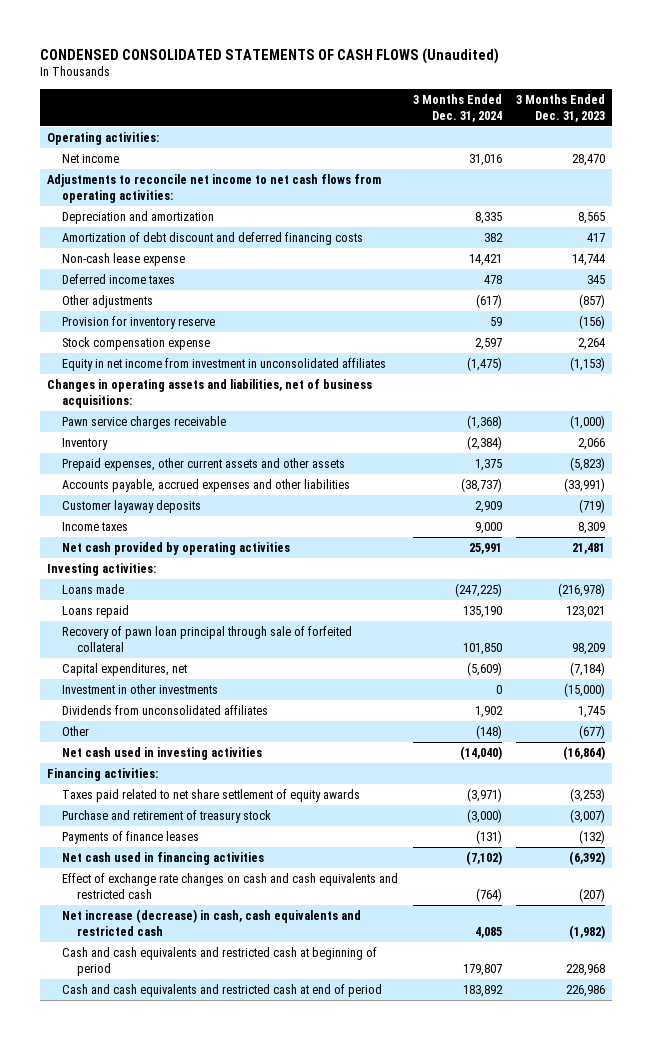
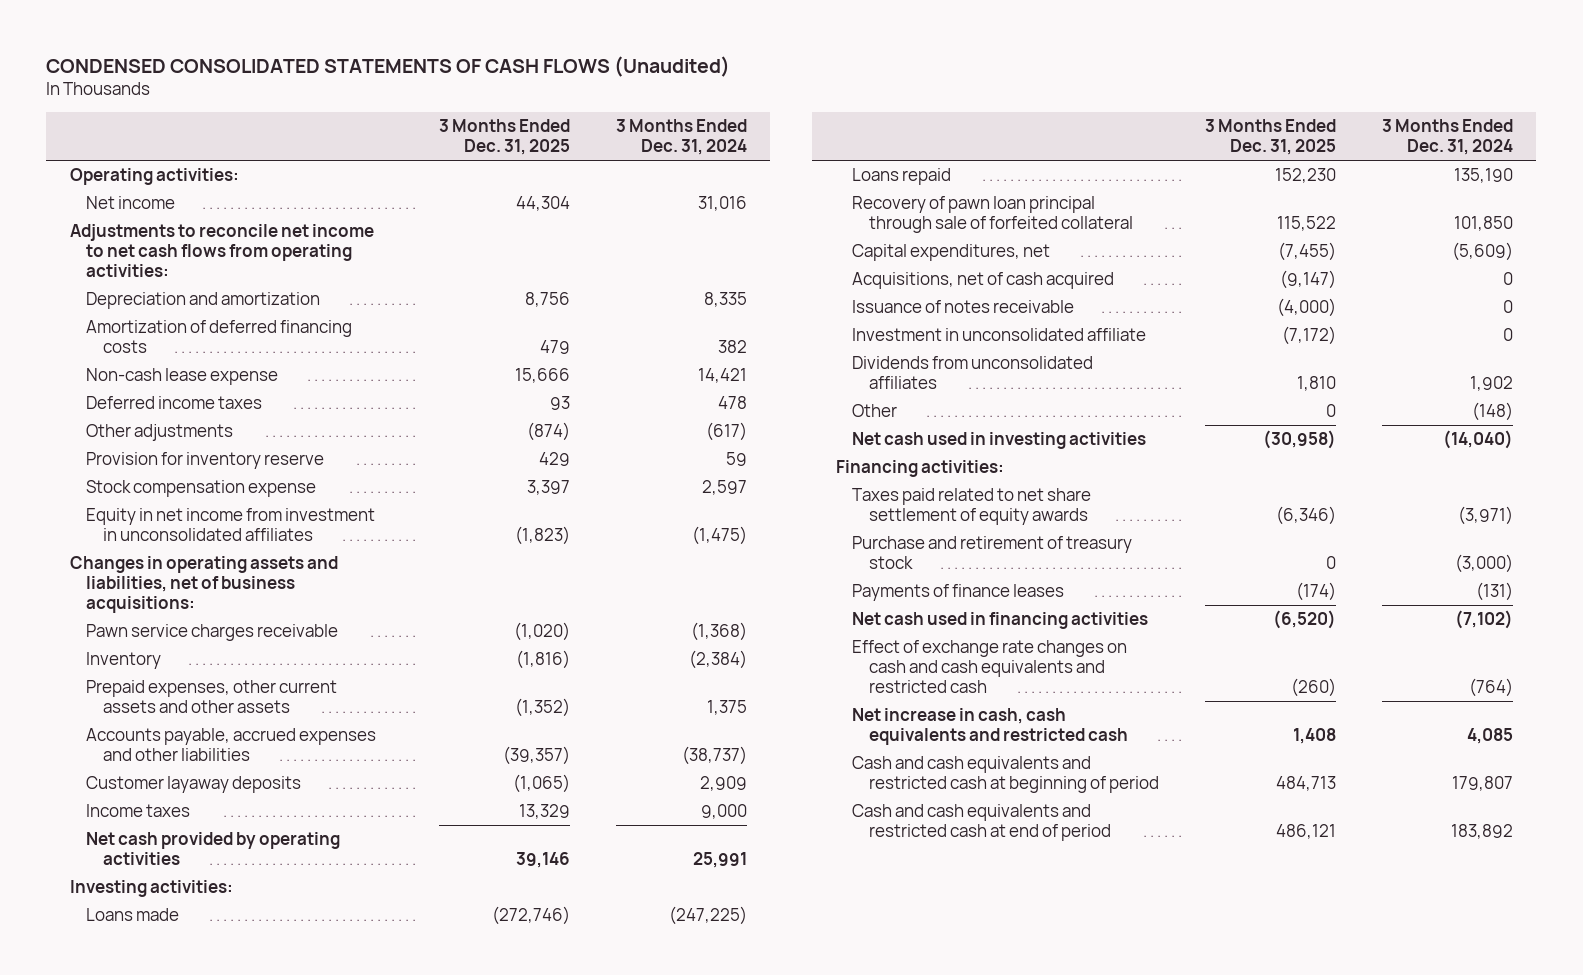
- | 3 Months Ended Dec. 31, 2024 | 3 Months Ended Dec. 31, 2023
+ | 3 Months Ended Dec. 31, 2025 | 3 Months Ended Dec. 31, 2024
- Amortization of debt discount and deferred financing costs | 382 | 417
+ Amortization of deferred financing costs | 479 | 382
- Investment in other investments | 0 | (15,000)
+ Acquisitions, net of cash acquired | (9,147) | 0
+ Issuance of notes receivable | (4,000) | 0
+ Investment in unconsolidated affiliate | (7,172) | 0
- Net increase (decrease) in cash, cash equivalents and restricted cash | 4,085 | (1,982)
+ Net increase in cash, cash equivalents and restricted cash | 1,408 | 4,085

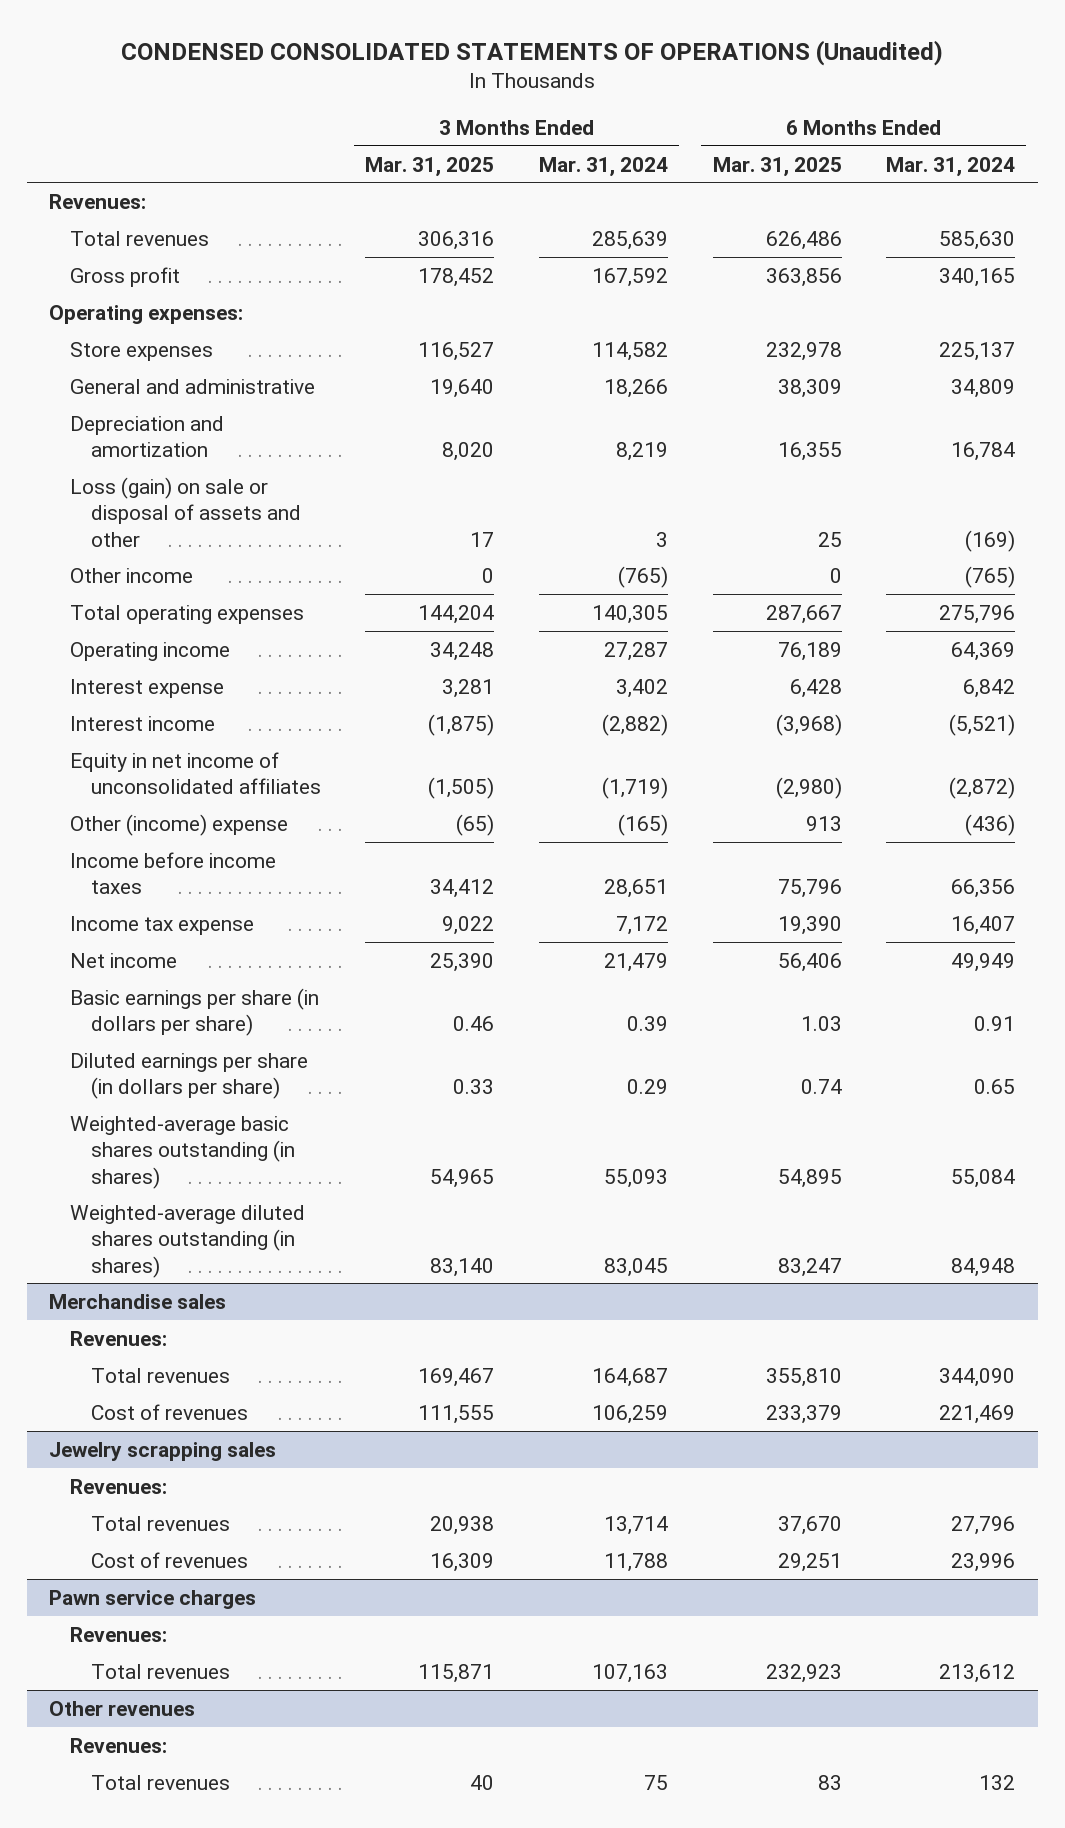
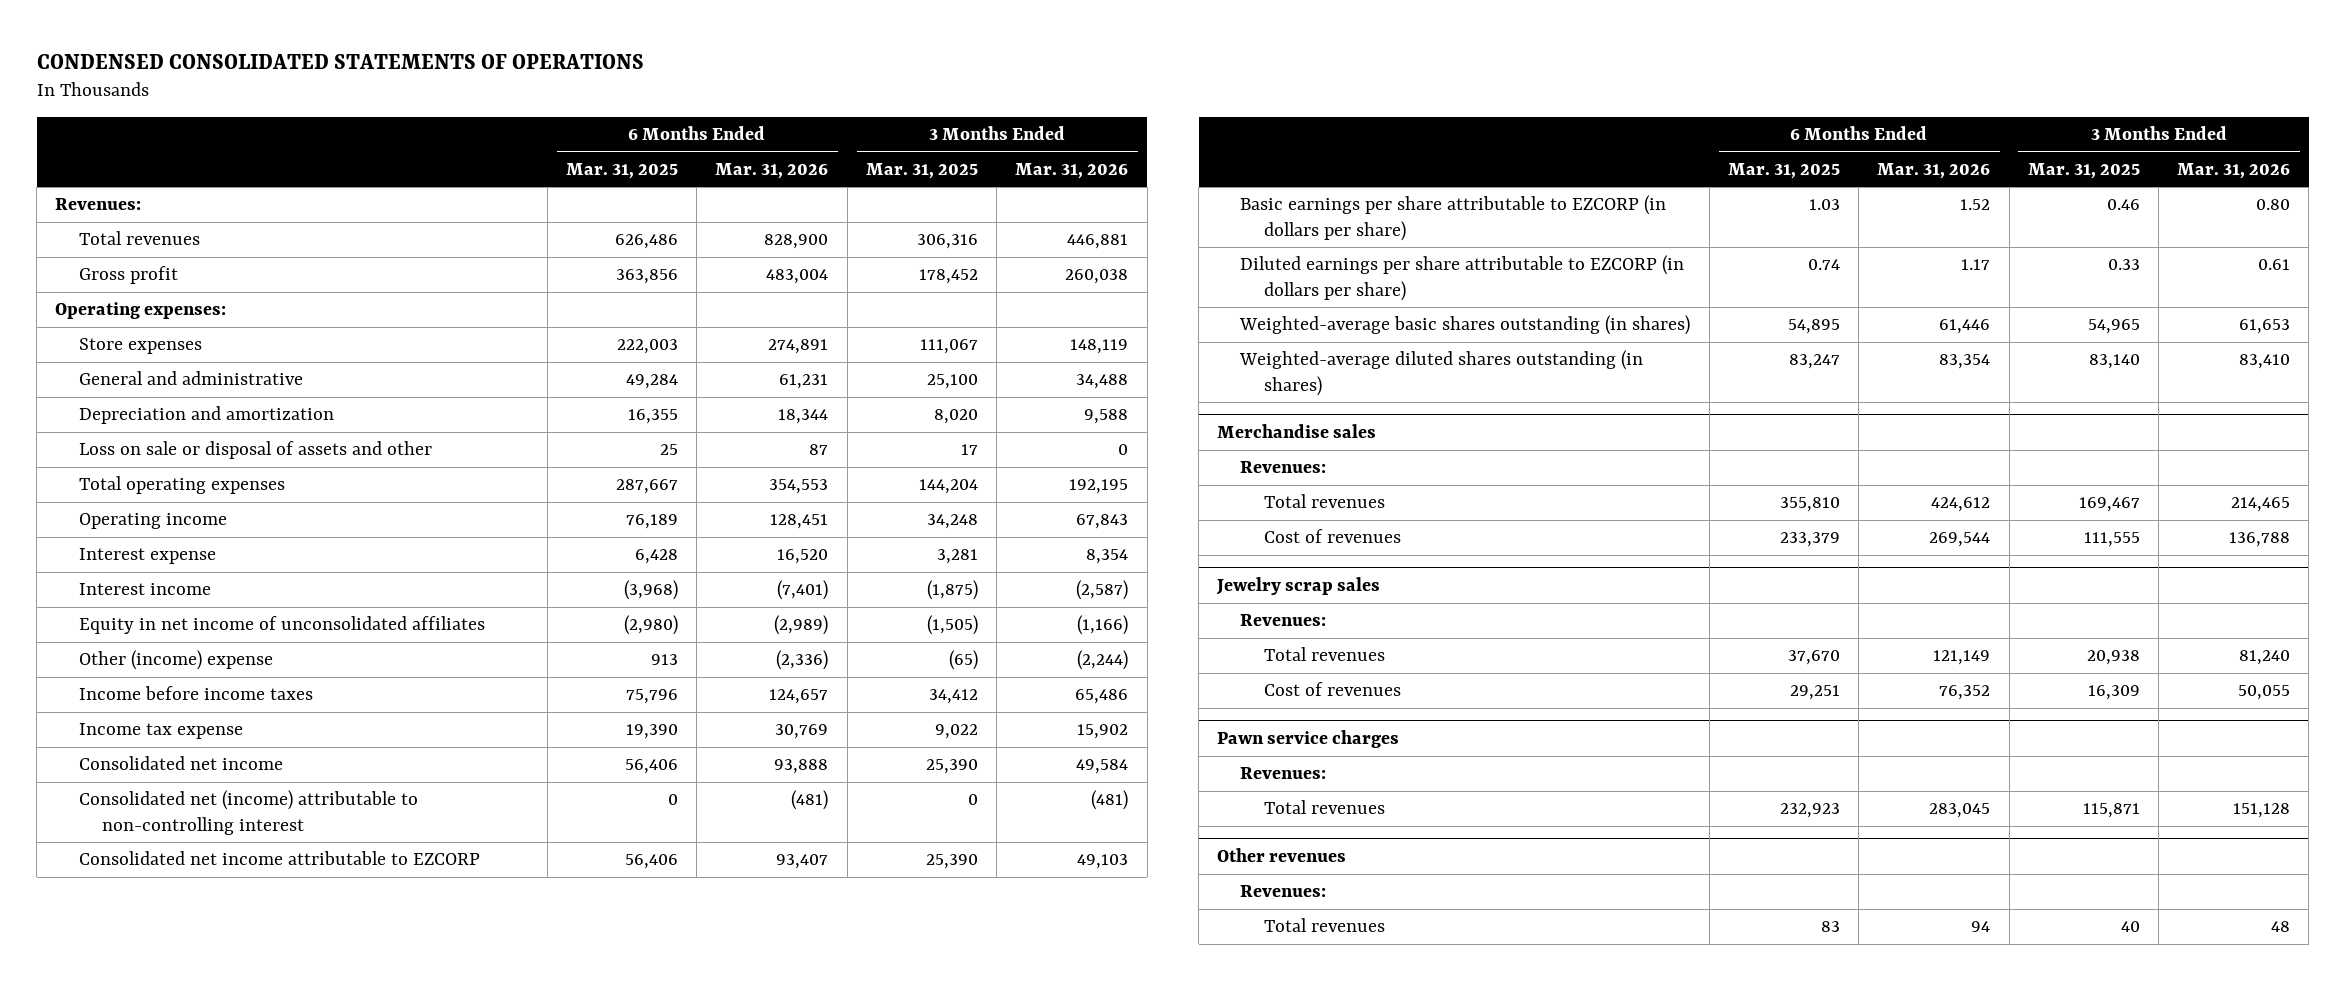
- CONDENSED CONSOLIDATED STATEMENTS OF OPERATIONS (Unaudited)
+ CONDENSED CONSOLIDATED STATEMENTS OF OPERATIONS
- | 3 Months Ended Mar. 31, 2025 | 3 Months Ended Mar. 31, 2024 | 6 Months Ended Mar. 31, 2025 | 6 Months Ended Mar. 31, 2024
+ | 6 Months Ended Mar. 31, 2025 | 6 Months Ended Mar. 31, 2026 | 3 Months Ended Mar. 31, 2025 | 3 Months Ended Mar. 31, 2026
- Store expenses | 116,527 | 114,582 | 232,978 | 225,137
- General and administrative | 19,640 | 18,266 | 38,309 | 34,809
+ Store expenses | 222,003 | 274,891 | 111,067 | 148,119
+ General and administrative | 49,284 | 61,231 | 25,100 | 34,488
- Loss (gain) on sale or disposal of assets and other | 17 | 3 | 25 | (169)
- Other income | 0 | (765) | 0 | (765)
+ Loss on sale or disposal of assets and other | 25 | 87 | 17 | 0
- Net income | 25,390 | 21,479 | 56,406 | 49,949
- Basic earnings per share (in dollars per share) | 0.46 | 0.39 | 1.03 | 0.91
- Diluted earnings per share (in dollars per share) | 0.33 | 0.29 | 0.74 | 0.65
+ Consolidated net income | 56,406 | 93,888 | 25,390 | 49,584
+ Consolidated net (income) attributable to non-controlling interest | 0 | (481) | 0 | (481)
+ Consolidated net income attributable to EZCORP | 56,406 | 93,407 | 25,390 | 49,103
+ Basic earnings per share attributable to EZCORP (in dollars per share) | 1.03 | 1.52 | 0.46 | 0.80
+ Diluted earnings per share attributable to EZCORP (in dollars per share) | 0.74 | 1.17 | 0.33 | 0.61
- Jewelry scrapping sales
+ Jewelry scrap sales

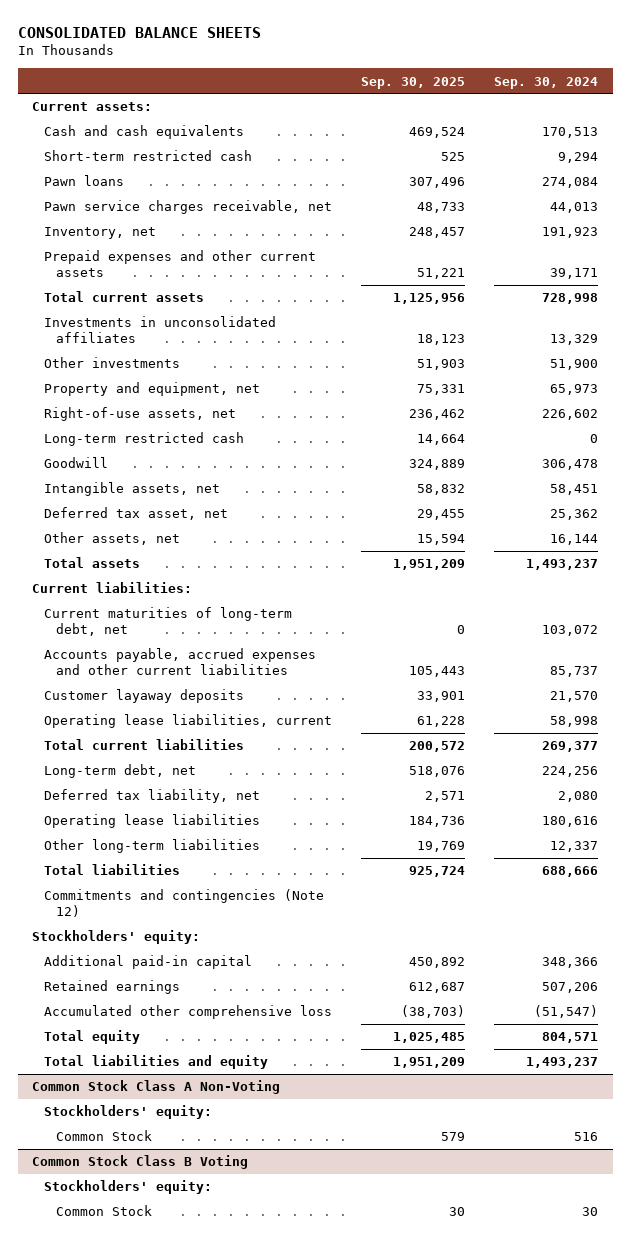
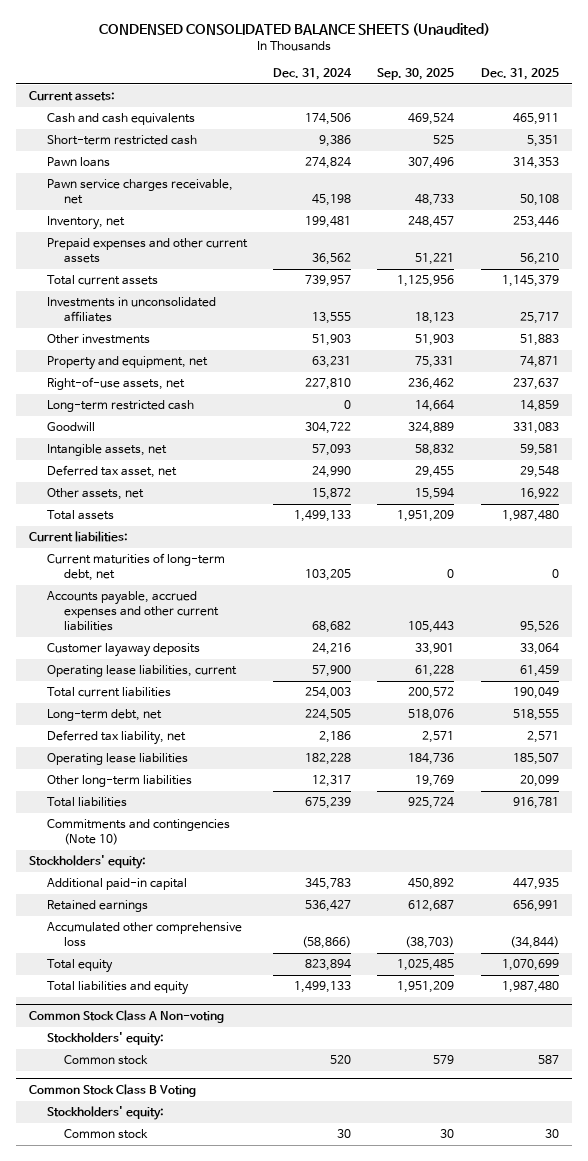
- CONSOLIDATED BALANCE SHEETS
+ CONDENSED CONSOLIDATED BALANCE SHEETS (Unaudited)
- | Sep. 30, 2025 | Sep. 30, 2024
+ | Dec. 31, 2024 | Sep. 30, 2025 | Dec. 31, 2025
- Commitments and contingencies (Note 12)
+ Commitments and contingencies (Note 10)
- Common Stock Class A Non-Voting
+ Common Stock Class A Non-voting
- Common Stock | 579 | 516
+ Common stock | 520 | 579 | 587
@ Common Stock Class B Voting
- Common Stock | 30 | 30
+ Common stock | 30 | 30 | 30

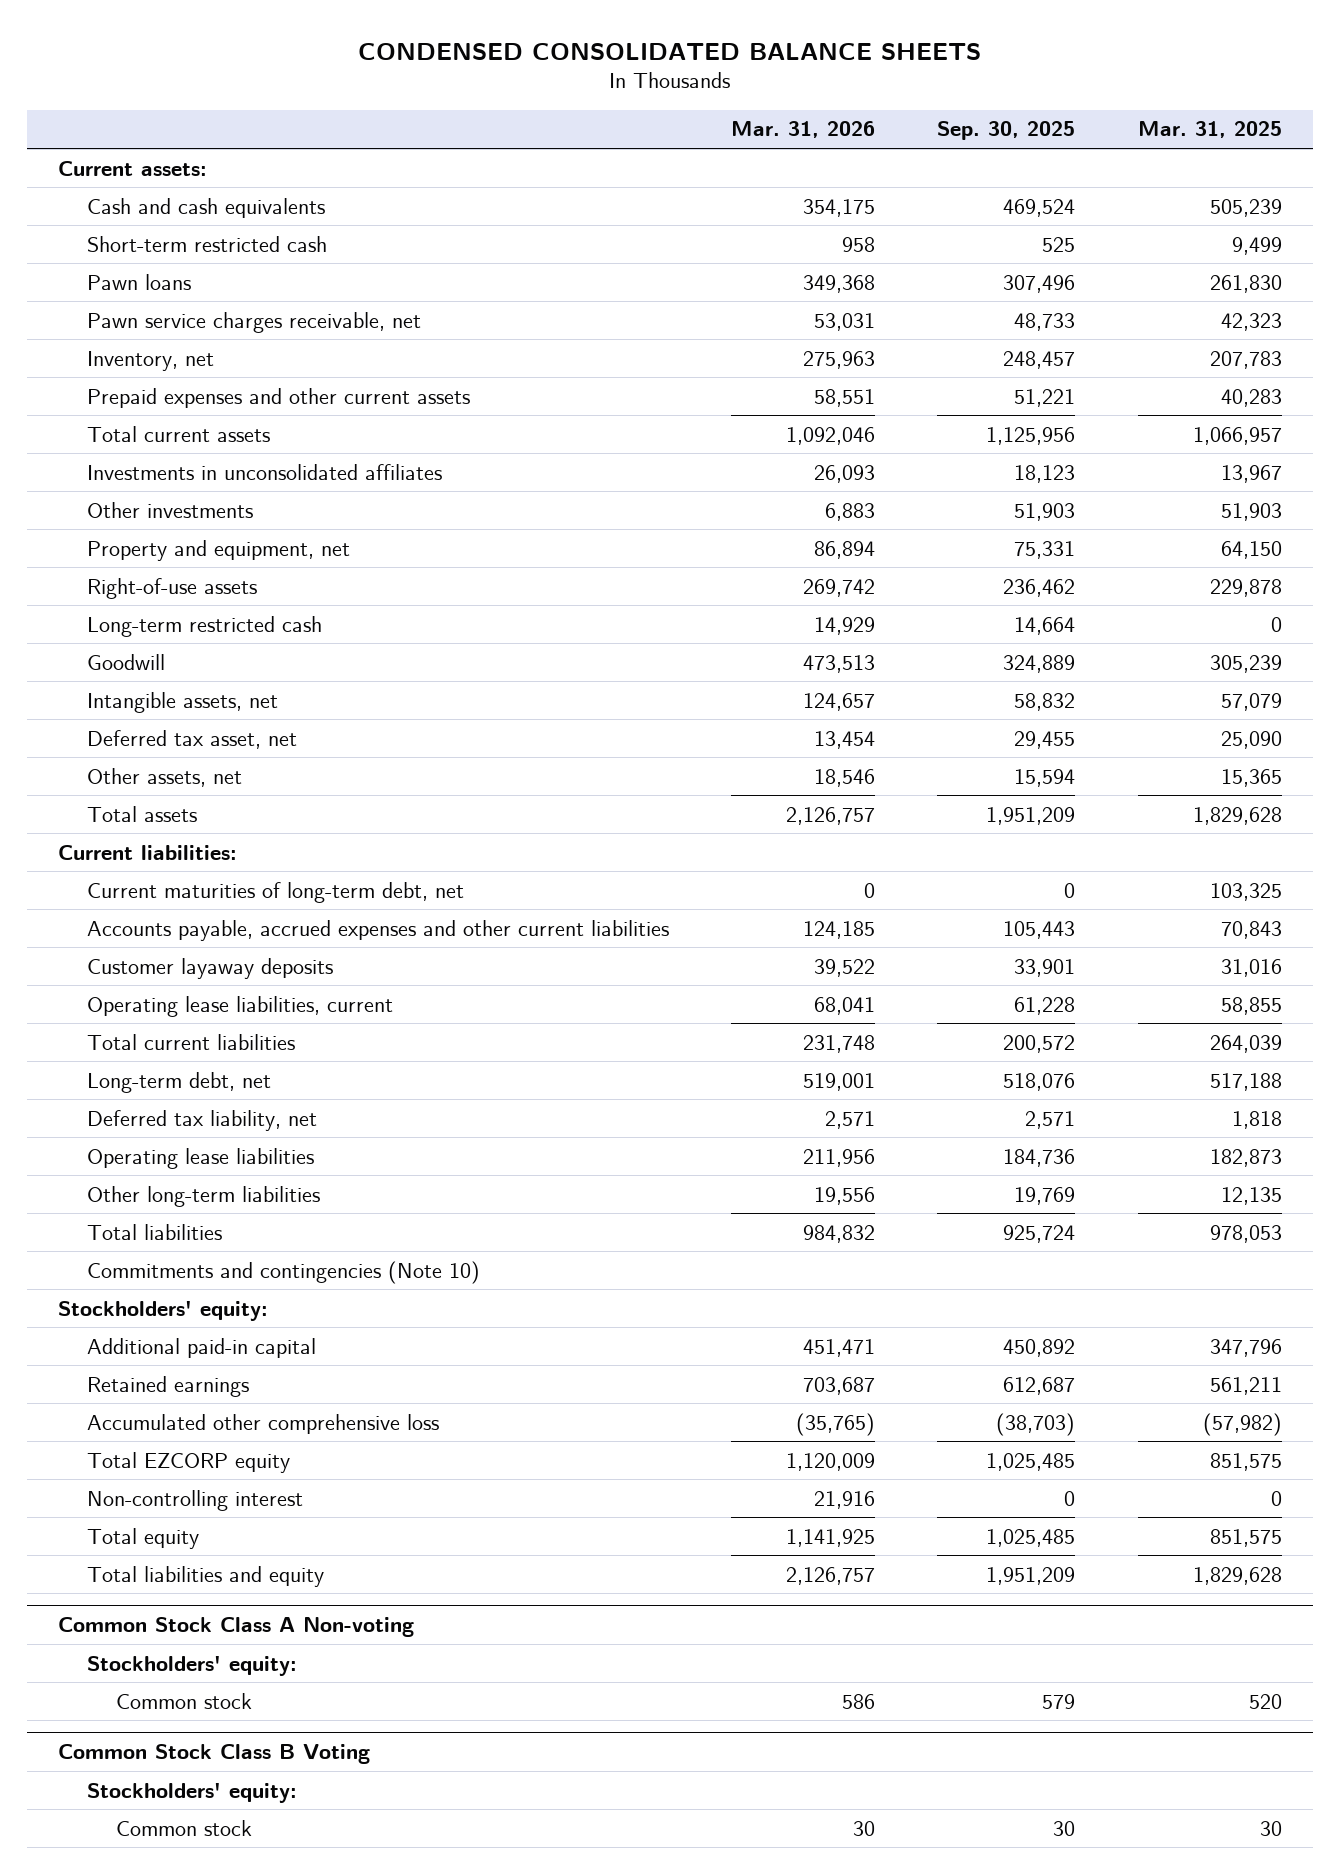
- CONDENSED CONSOLIDATED BALANCE SHEETS (Unaudited)
+ CONDENSED CONSOLIDATED BALANCE SHEETS
- | Dec. 31, 2024 | Sep. 30, 2025 | Dec. 31, 2025
+ | Mar. 31, 2026 | Sep. 30, 2025 | Mar. 31, 2025
- Right-of-use assets, net | 227,810 | 236,462 | 237,637
+ Right-of-use assets | 269,742 | 236,462 | 229,878
+ Total EZCORP equity | 1,120,009 | 1,025,485 | 851,575
+ Non-controlling interest | 21,916 | 0 | 0

